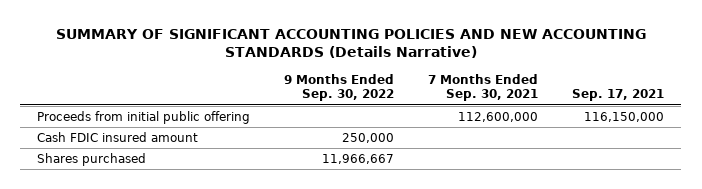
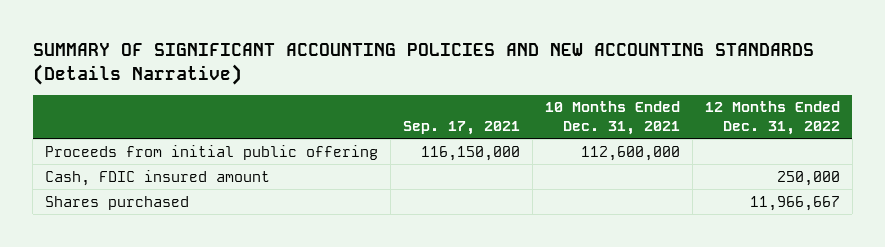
- | 9 Months Ended Sep. 30, 2022 | 7 Months Ended Sep. 30, 2021 | Sep. 17, 2021
+ | Sep. 17, 2021 | 10 Months Ended Dec. 31, 2021 | 12 Months Ended Dec. 31, 2022
- Cash FDIC insured amount | 250,000 | |
+ Cash, FDIC insured amount | | | 250,000

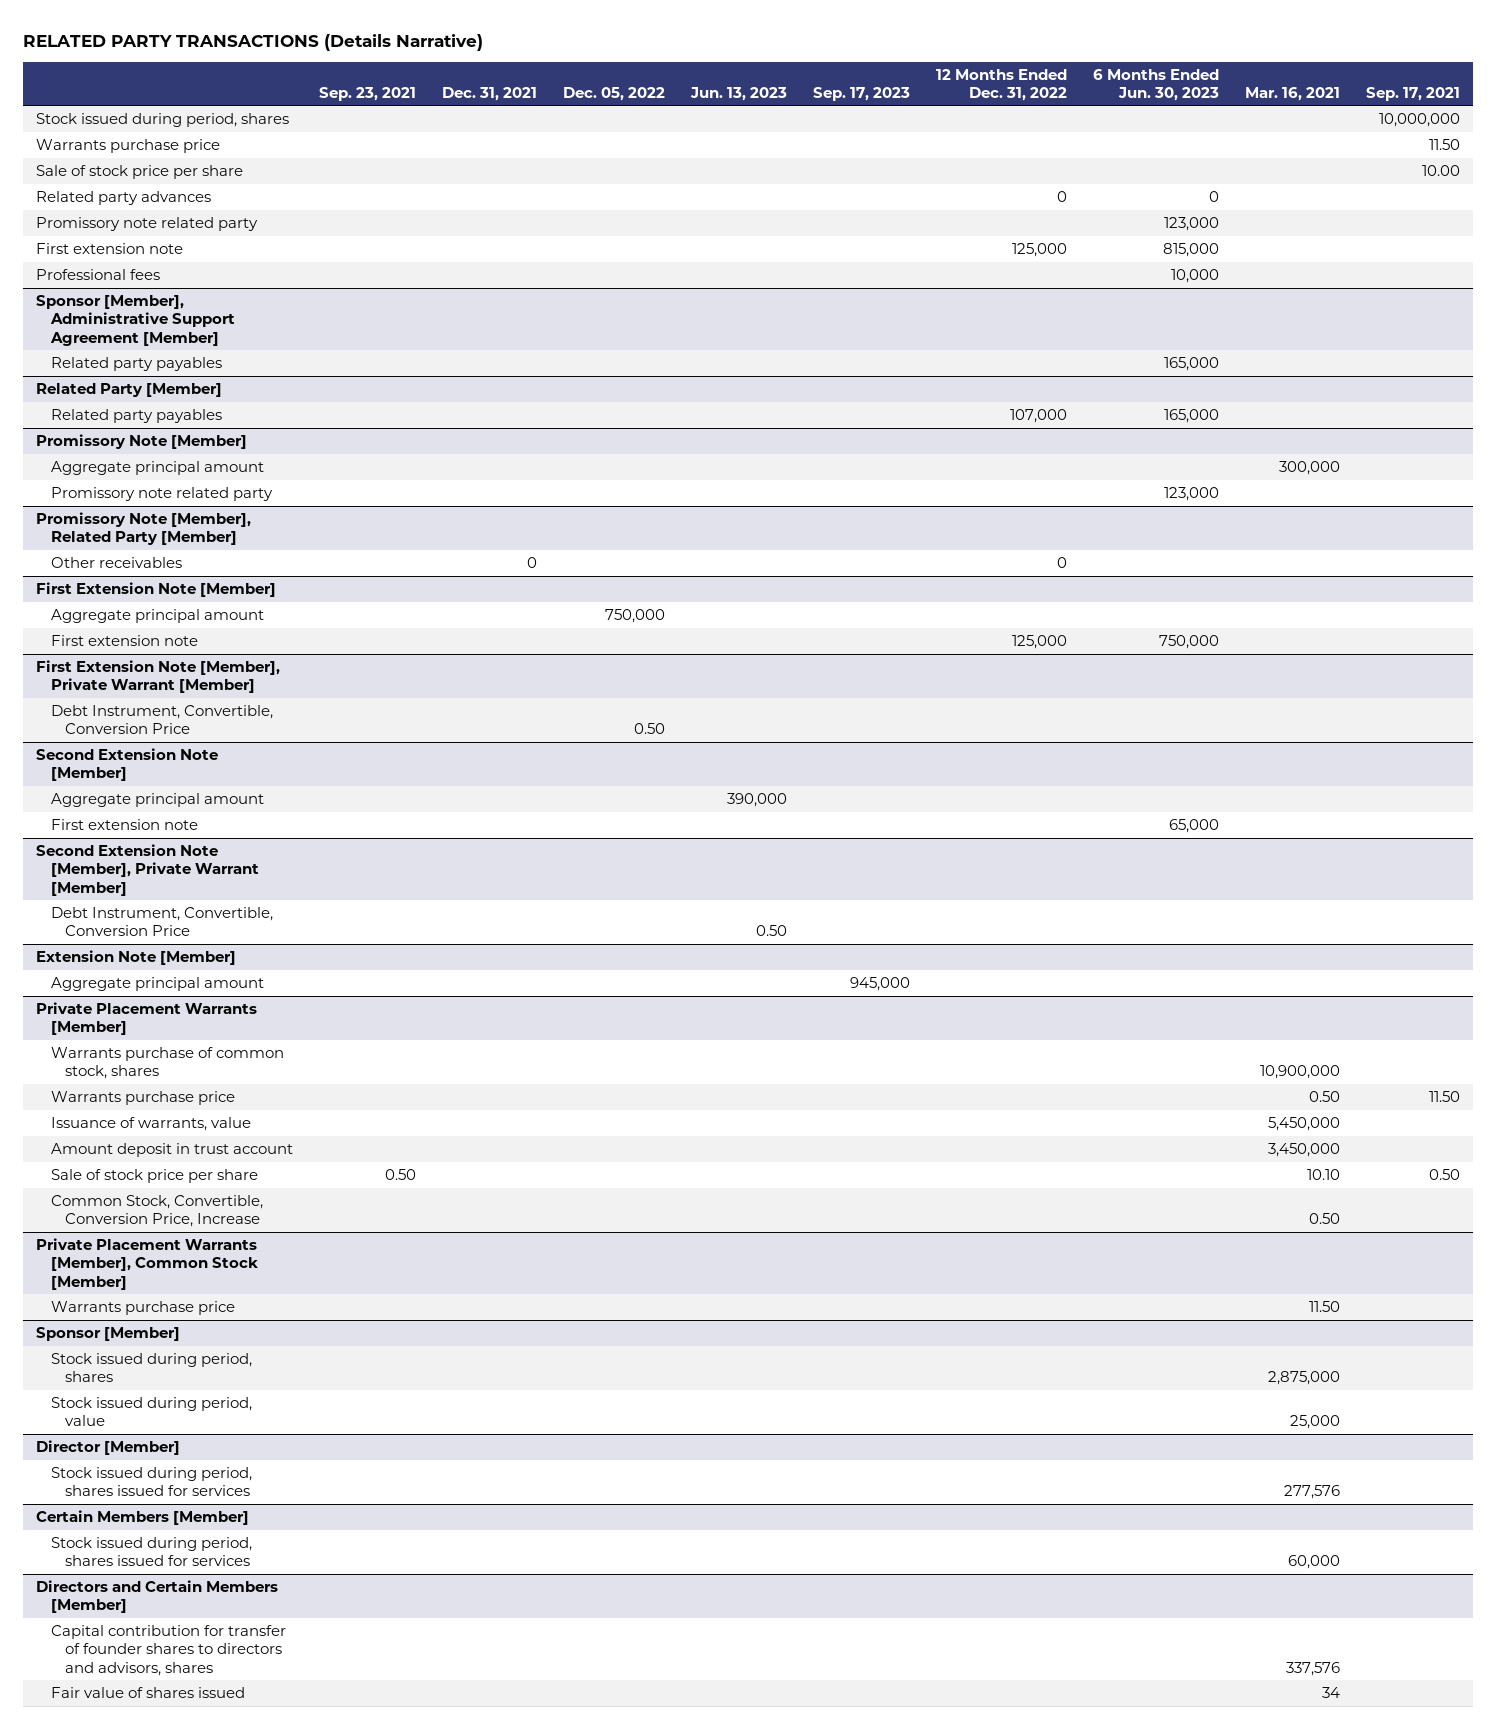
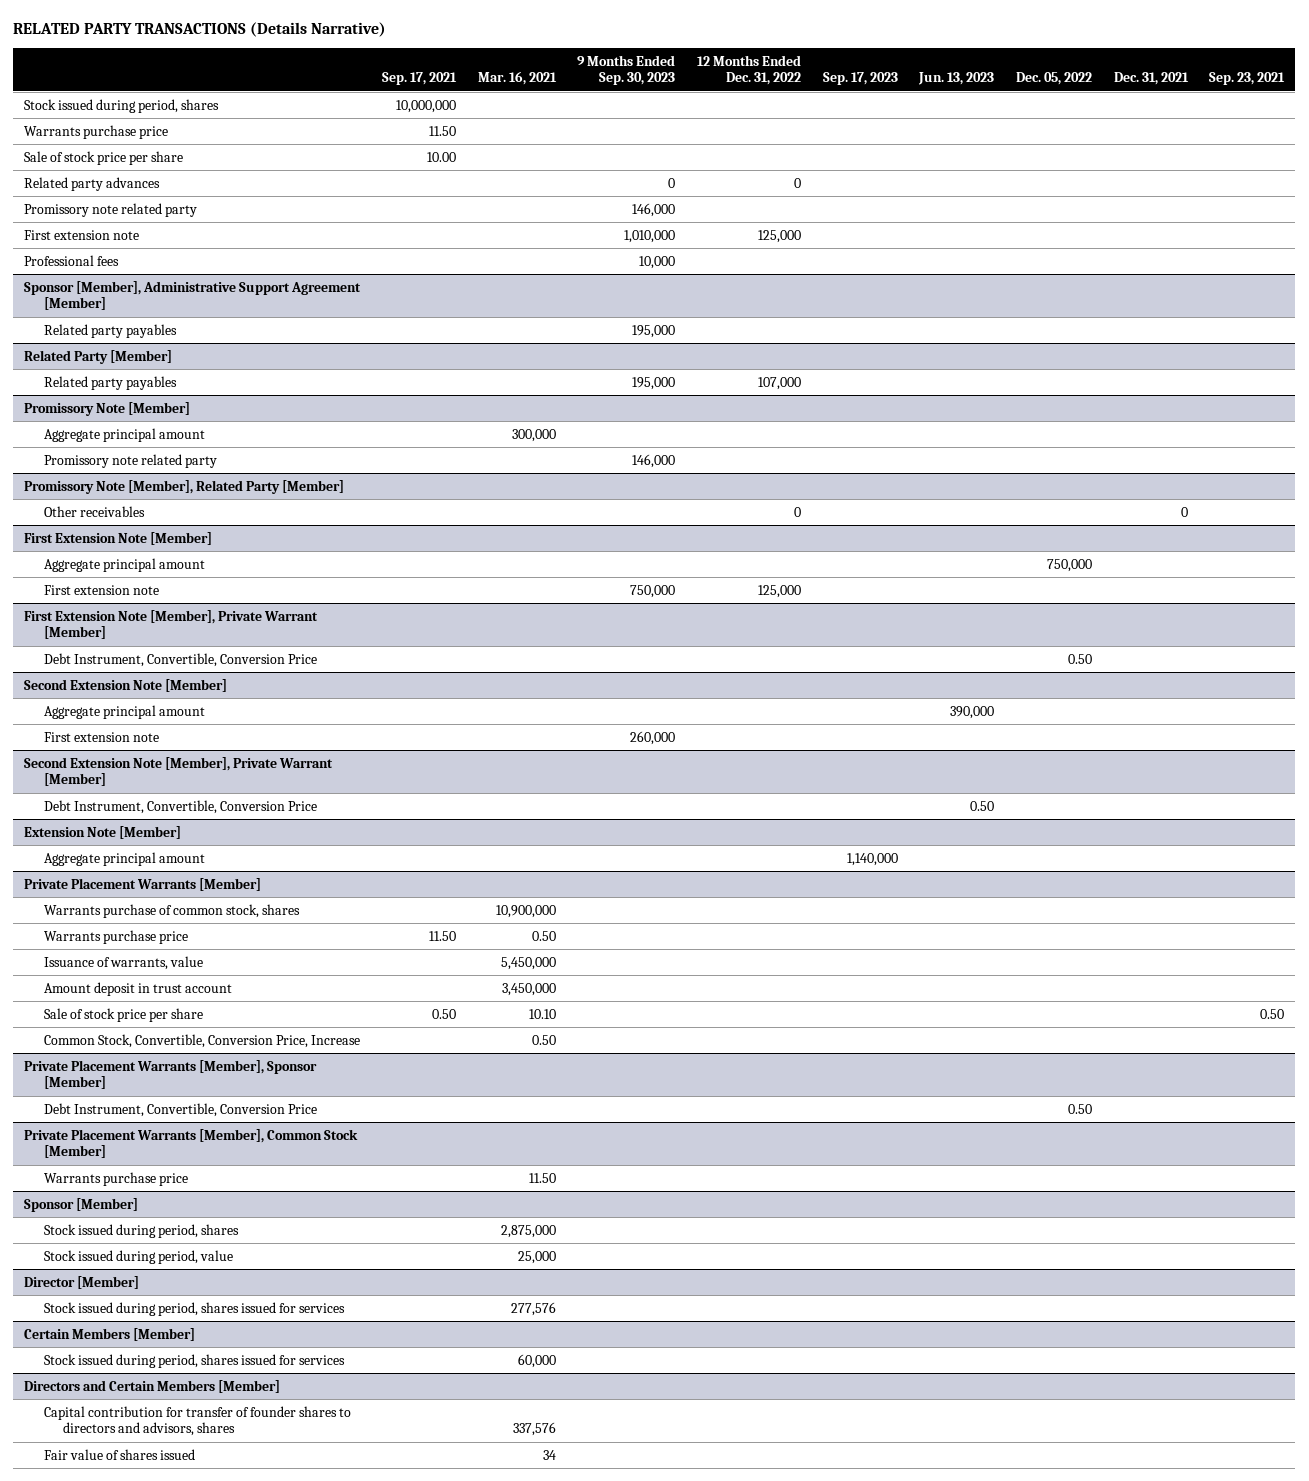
- | Sep. 23, 2021 | Dec. 31, 2021 | Dec. 05, 2022 | Jun. 13, 2023 | Sep. 17, 2023 | 12 Months Ended Dec. 31, 2022 | 6 Months Ended Jun. 30, 2023 | Mar. 16, 2021 | Sep. 17, 2021
+ | Sep. 17, 2021 | Mar. 16, 2021 | 9 Months Ended Sep. 30, 2023 | 12 Months Ended Dec. 31, 2022 | Sep. 17, 2023 | Jun. 13, 2023 | Dec. 05, 2022 | Dec. 31, 2021 | Sep. 23, 2021
@ Extension Note [Member]
- Aggregate principal amount | | | | | 945,000 | | | |
+ Aggregate principal amount | | | | | 1,140,000 | | | |
+ Private Placement Warrants [Member], Sponsor [Member]
+ Debt Instrument, Convertible, Conversion Price | | | | | | | 0.50 | |

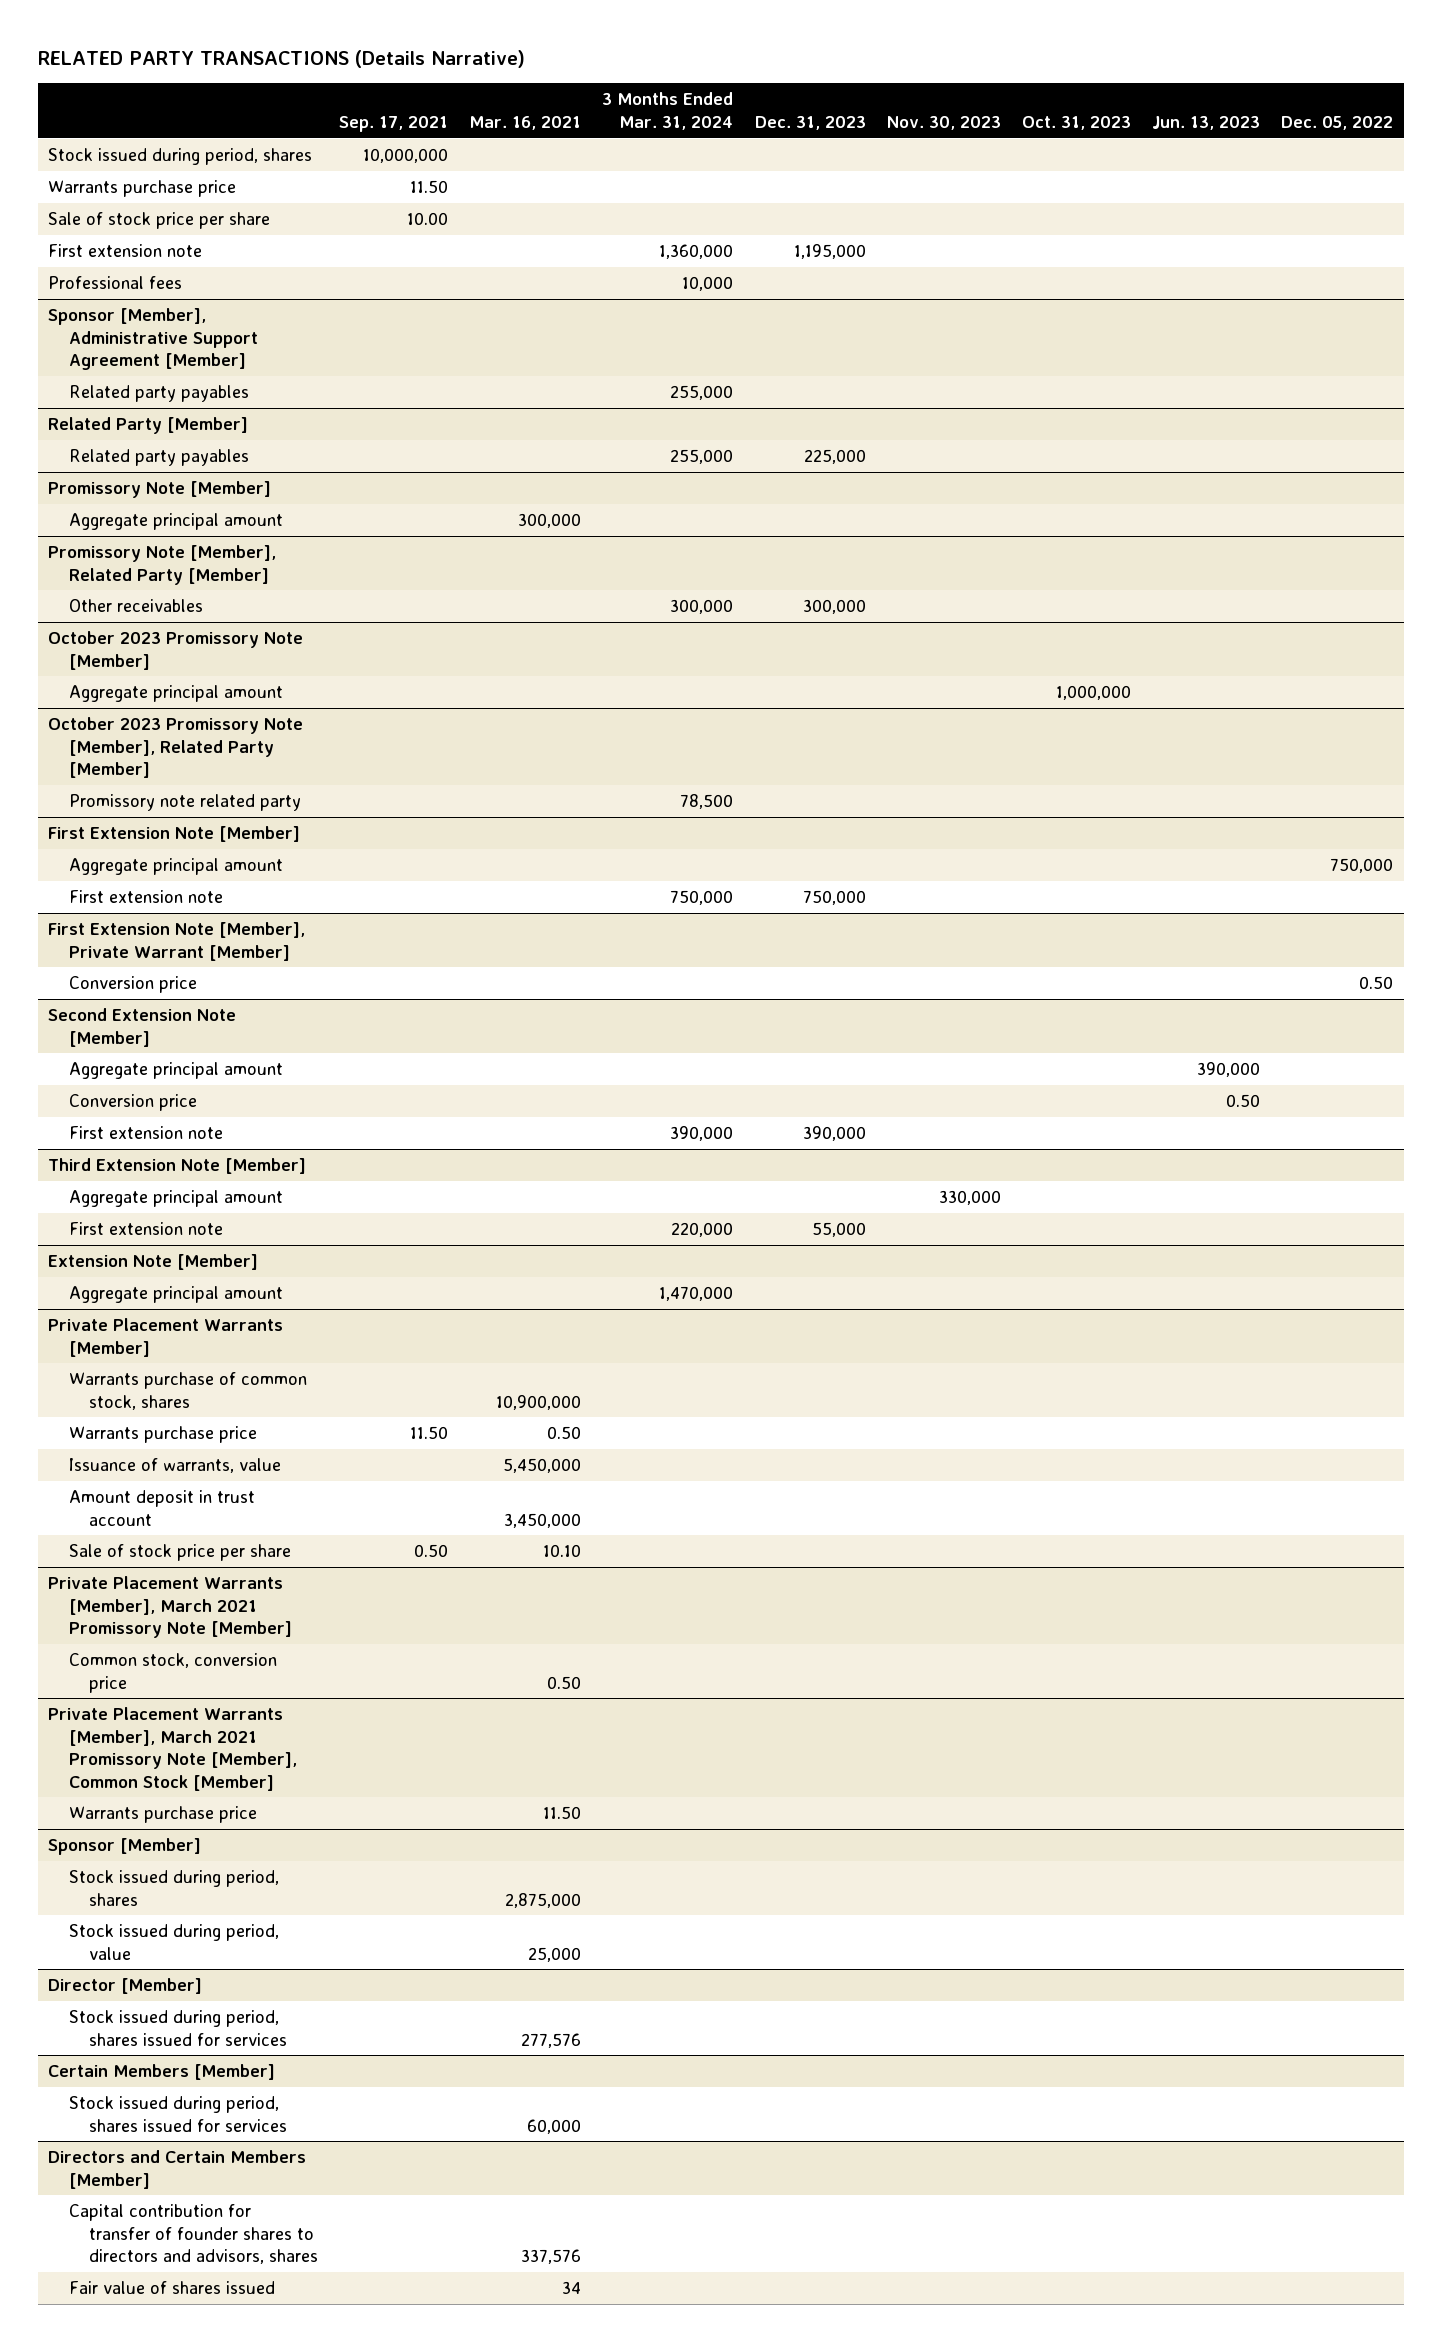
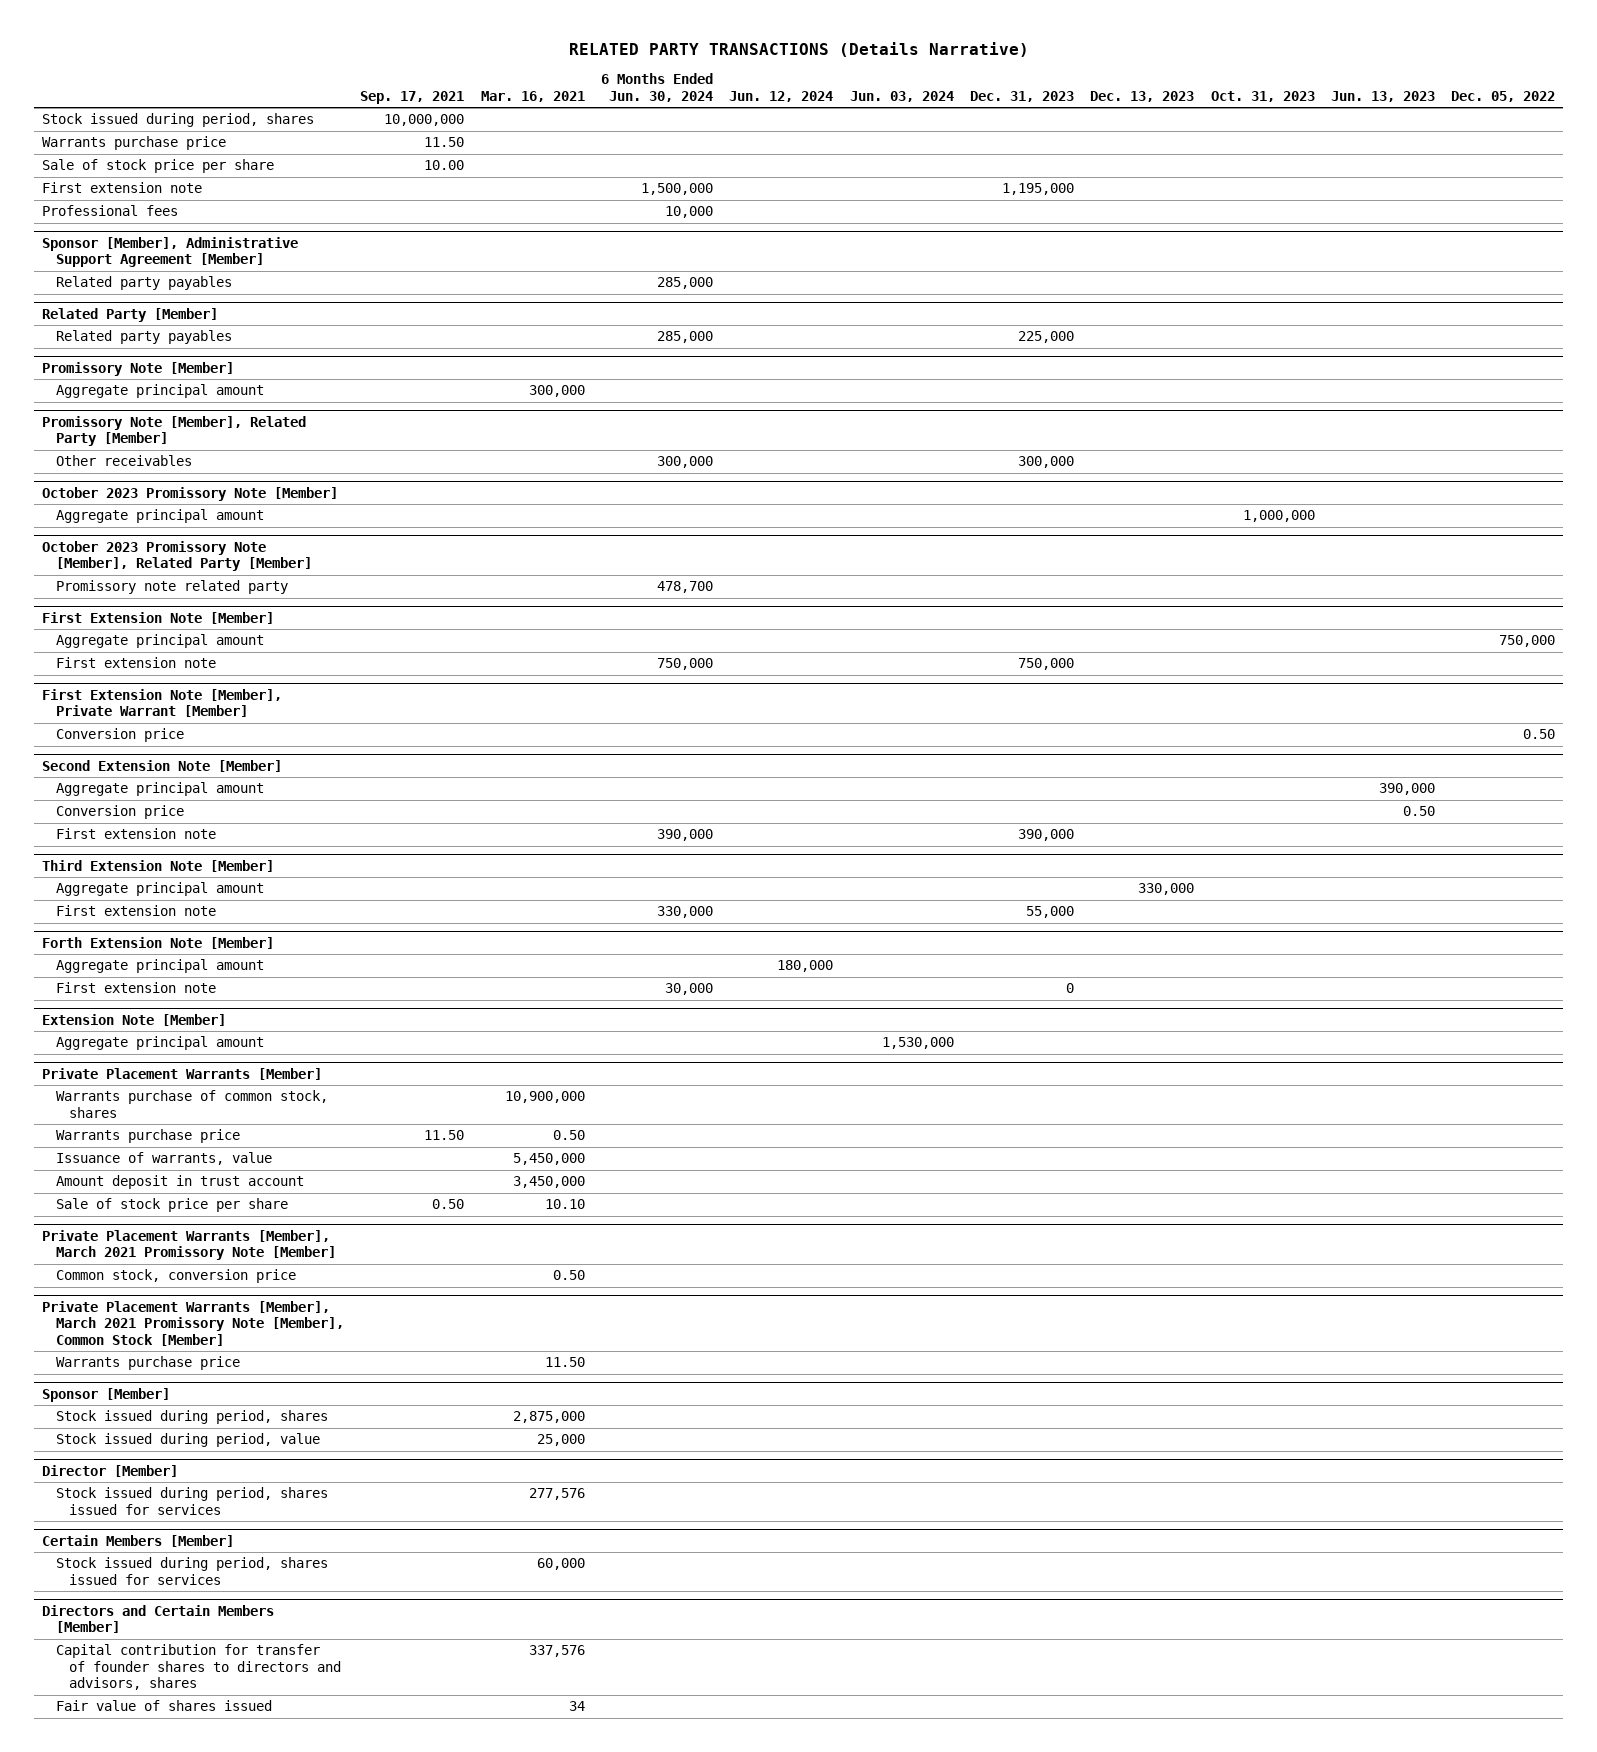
- | Sep. 17, 2021 | Mar. 16, 2021 | 3 Months Ended Mar. 31, 2024 | Dec. 31, 2023 | Nov. 30, 2023 | Oct. 31, 2023 | Jun. 13, 2023 | Dec. 05, 2022
+ | Sep. 17, 2021 | Mar. 16, 2021 | 6 Months Ended Jun. 30, 2024 | Jun. 12, 2024 | Jun. 03, 2024 | Dec. 31, 2023 | Dec. 13, 2023 | Oct. 31, 2023 | Jun. 13, 2023 | Dec. 05, 2022
+ Forth Extension Note [Member]
+ Aggregate principal amount | | | | 180,000 | | | | | |
+ First extension note | | | 30,000 | | | 0 | | | |

